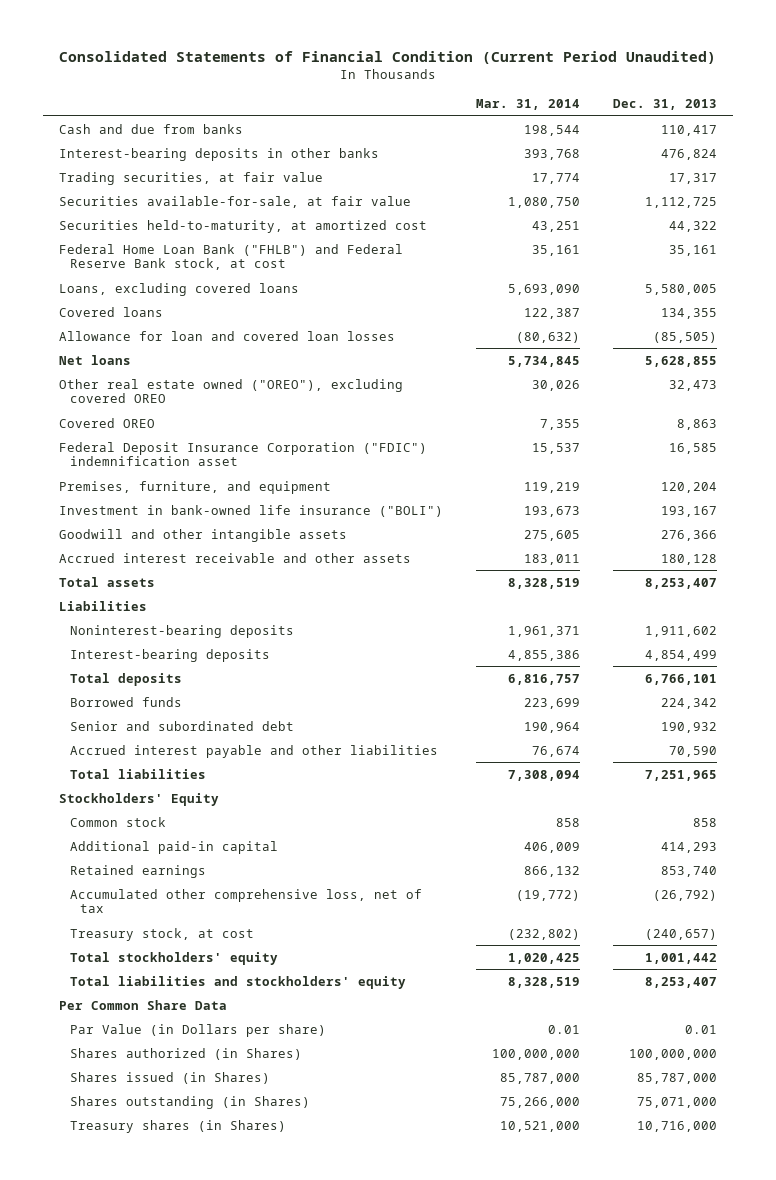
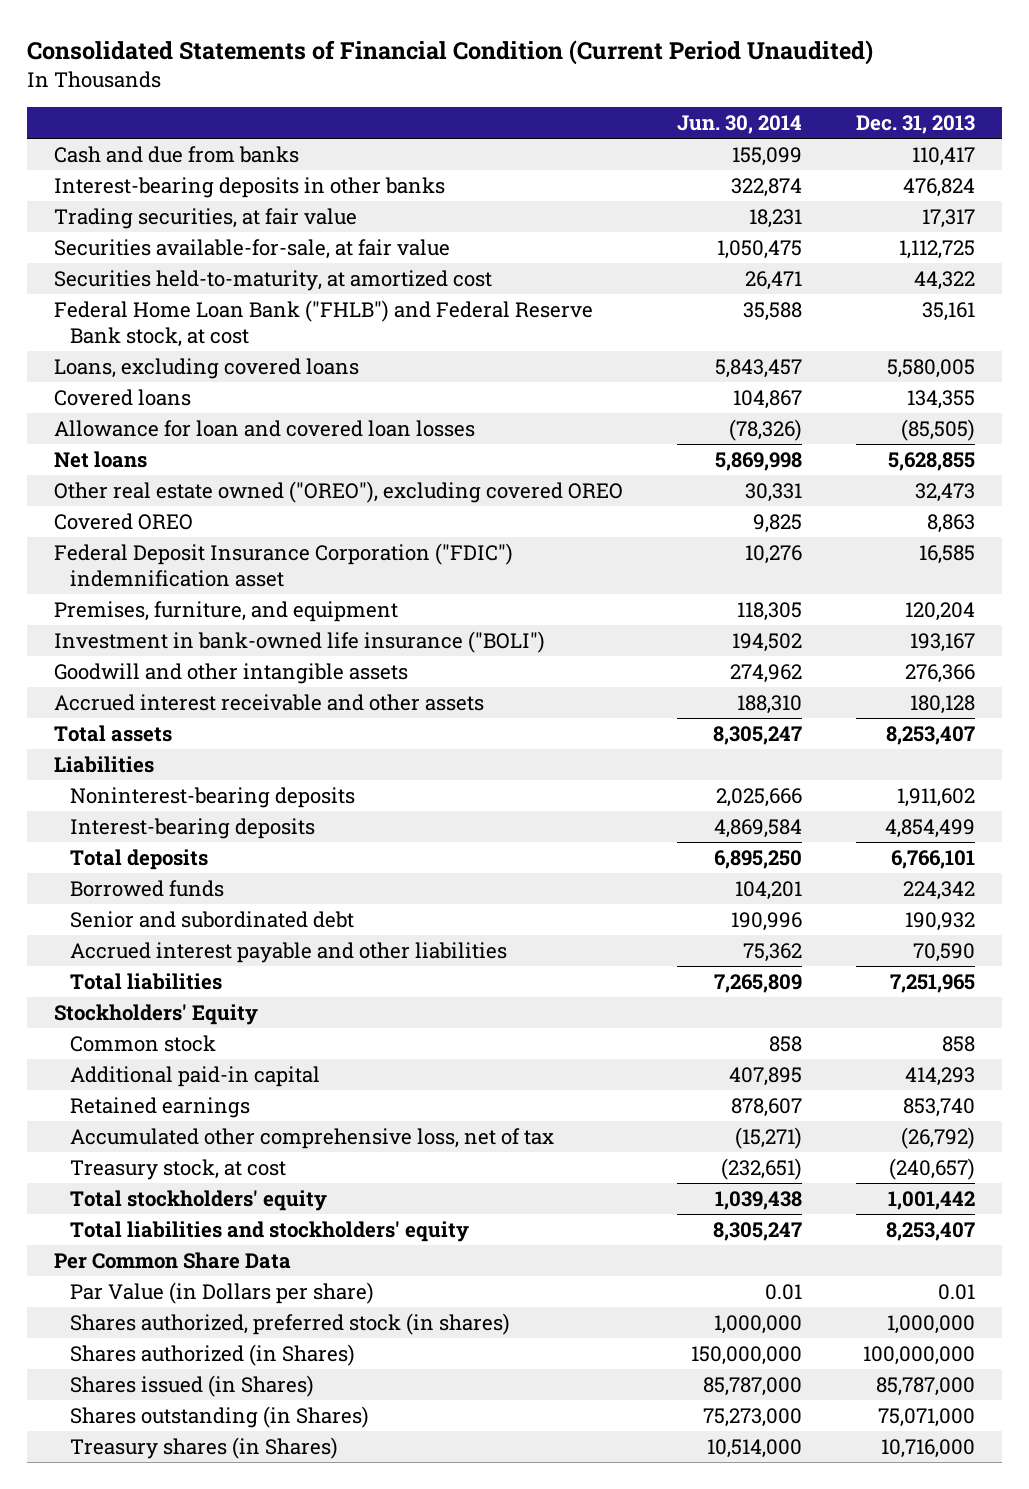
- | Mar. 31, 2014 | Dec. 31, 2013
+ | Jun. 30, 2014 | Dec. 31, 2013
+ Shares authorized, preferred stock (in shares) | 1,000,000 | 1,000,000

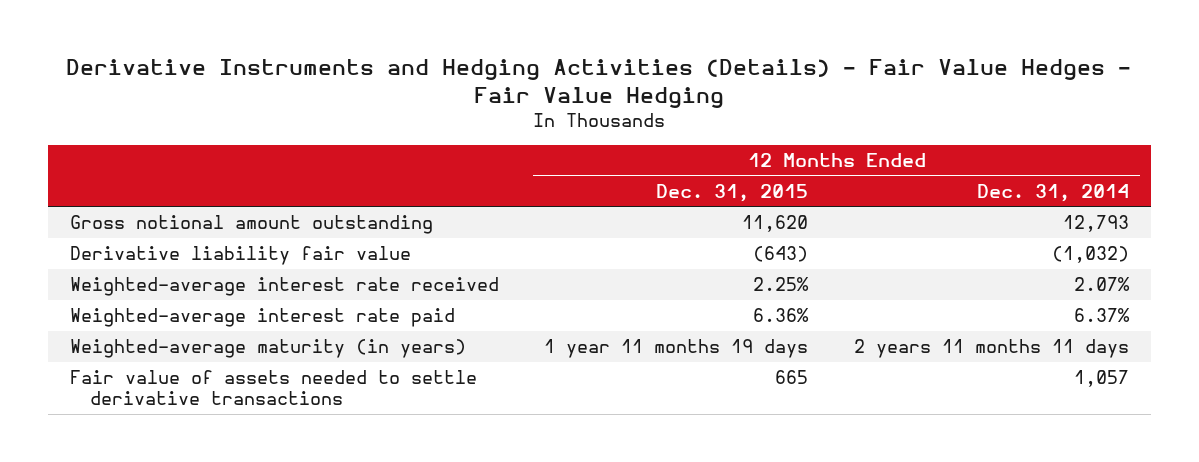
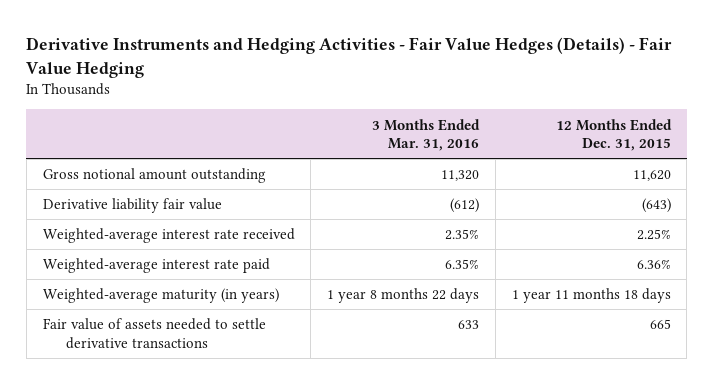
- Derivative Instruments and Hedging Activities (Details) - Fair Value Hedges - Fair Value Hedging
+ Derivative Instruments and Hedging Activities - Fair Value Hedges (Details) - Fair Value Hedging
- | 12 Months Ended Dec. 31, 2015 | 12 Months Ended Dec. 31, 2014
+ | 3 Months Ended Mar. 31, 2016 | 12 Months Ended Dec. 31, 2015
- Weighted-average maturity (in years) | 1 year 11 months 19 days | 2 years 11 months 11 days
+ Weighted-average maturity (in years) | 1 year 8 months 22 days | 1 year 11 months 18 days

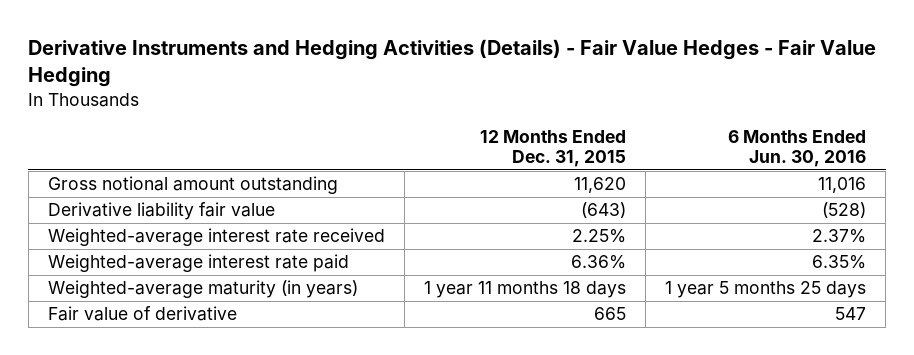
- Derivative Instruments and Hedging Activities - Fair Value Hedges (Details) - Fair Value Hedging
+ Derivative Instruments and Hedging Activities (Details) - Fair Value Hedges - Fair Value Hedging
- | 3 Months Ended Mar. 31, 2016 | 12 Months Ended Dec. 31, 2015
+ | 12 Months Ended Dec. 31, 2015 | 6 Months Ended Jun. 30, 2016
- Fair value of assets needed to settle derivative transactions | 633 | 665
+ Fair value of derivative | 665 | 547

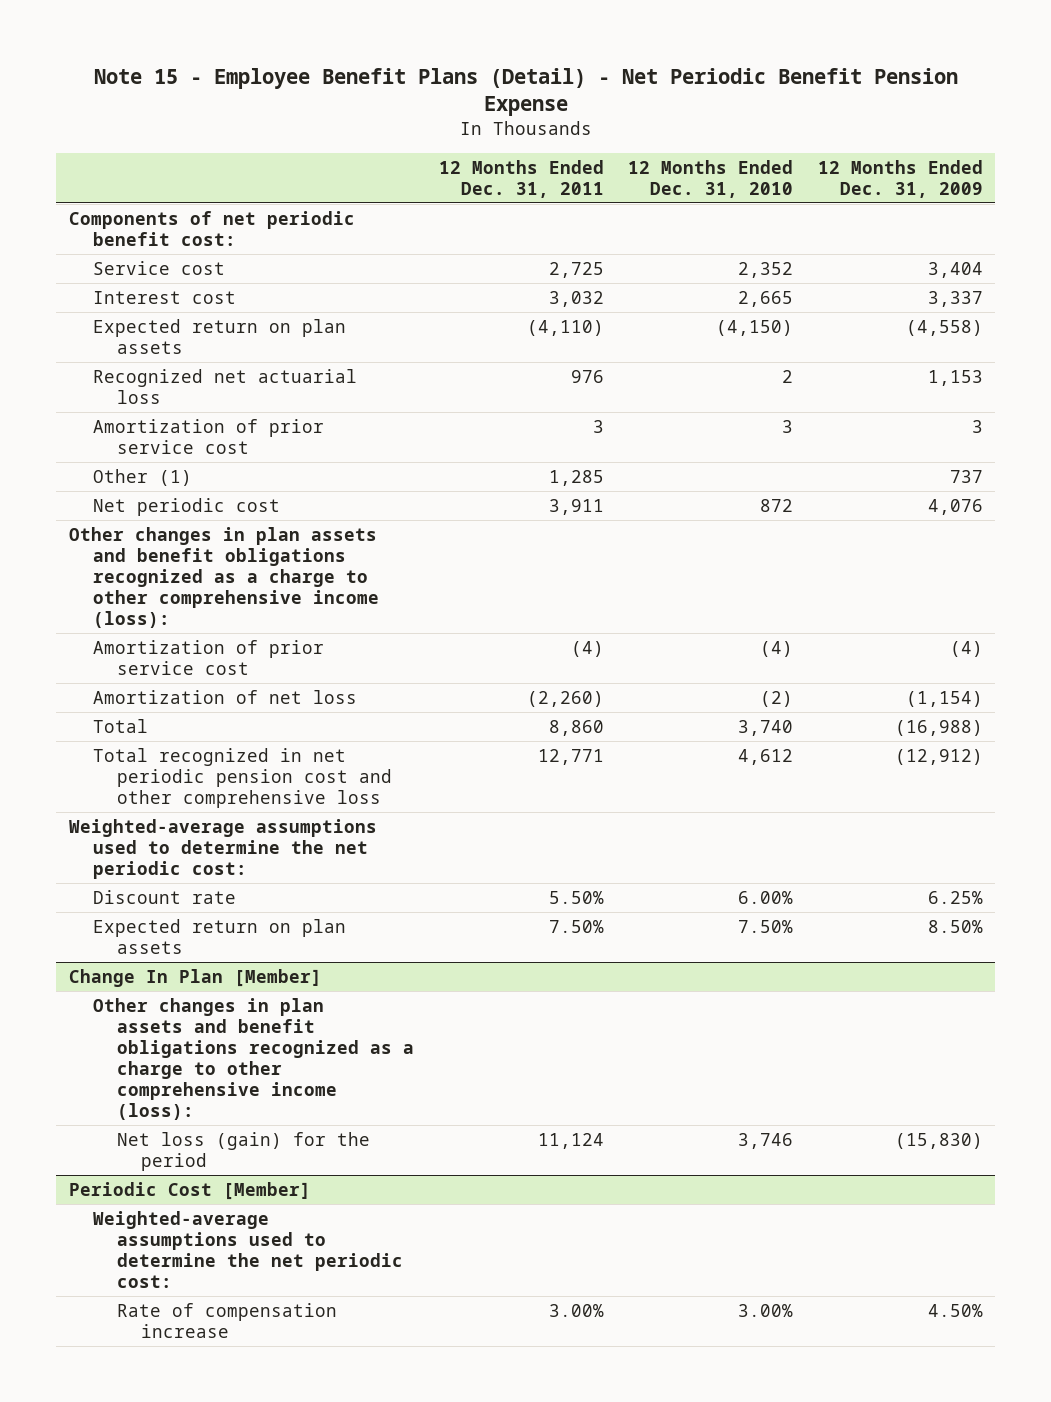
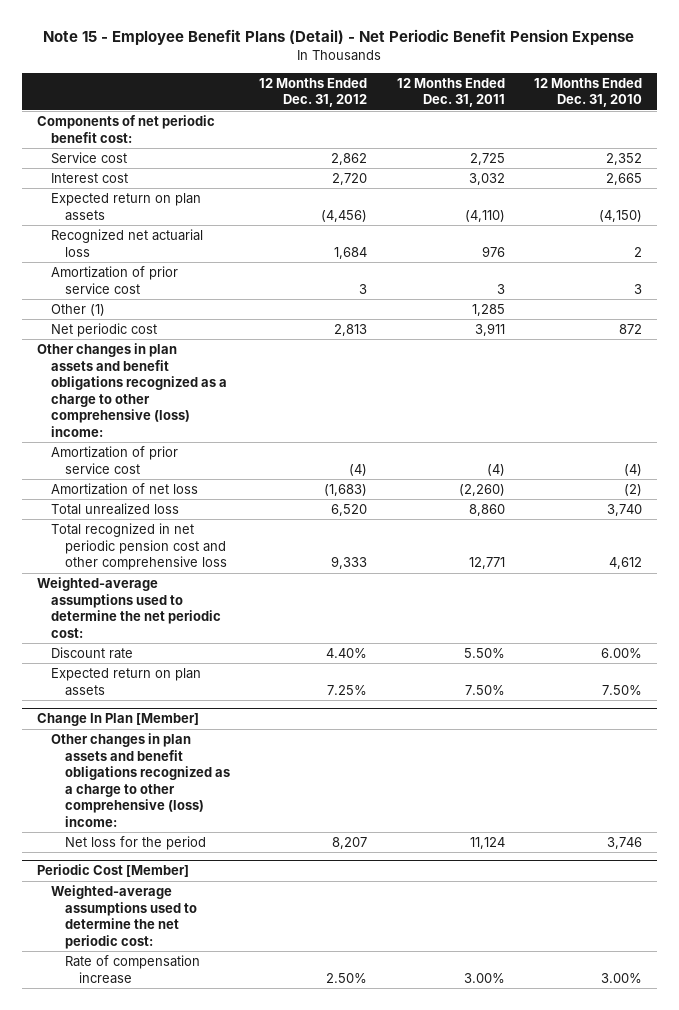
- | 12 Months Ended Dec. 31, 2011 | 12 Months Ended Dec. 31, 2010 | 12 Months Ended Dec. 31, 2009
+ | 12 Months Ended Dec. 31, 2012 | 12 Months Ended Dec. 31, 2011 | 12 Months Ended Dec. 31, 2010
- Other changes in plan assets and benefit obligations recognized as a charge to other comprehensive income (loss):
+ Other changes in plan assets and benefit obligations recognized as a charge to other comprehensive (loss) income:
- Total | 8,860 | 3,740 | (16,988)
+ Total unrealized loss | 6,520 | 8,860 | 3,740
@ Change In Plan [Member]
- Other changes in plan assets and benefit obligations recognized as a charge to other comprehensive income (loss):
- Net loss (gain) for the period | 11,124 | 3,746 | (15,830)
+ Other changes in plan assets and benefit obligations recognized as a charge to other comprehensive (loss) income:
+ Net loss for the period | 8,207 | 11,124 | 3,746

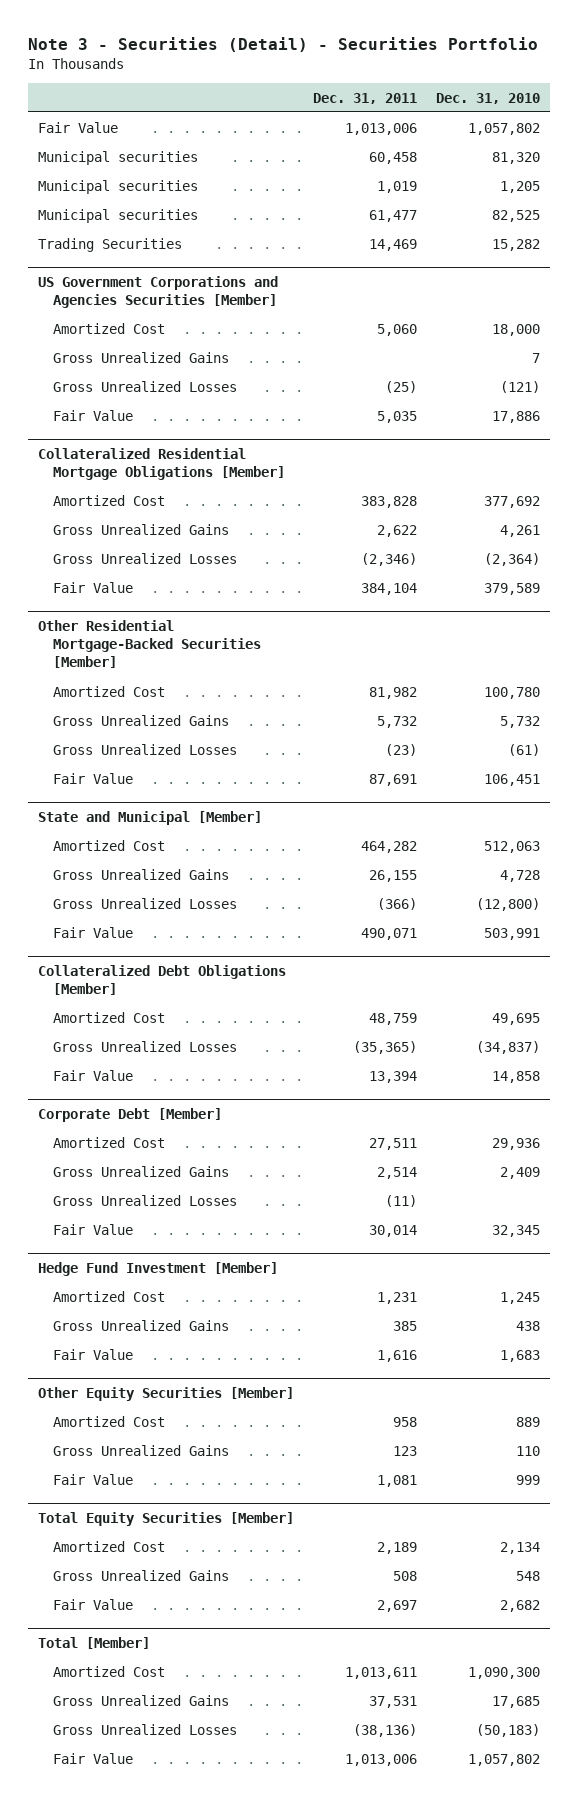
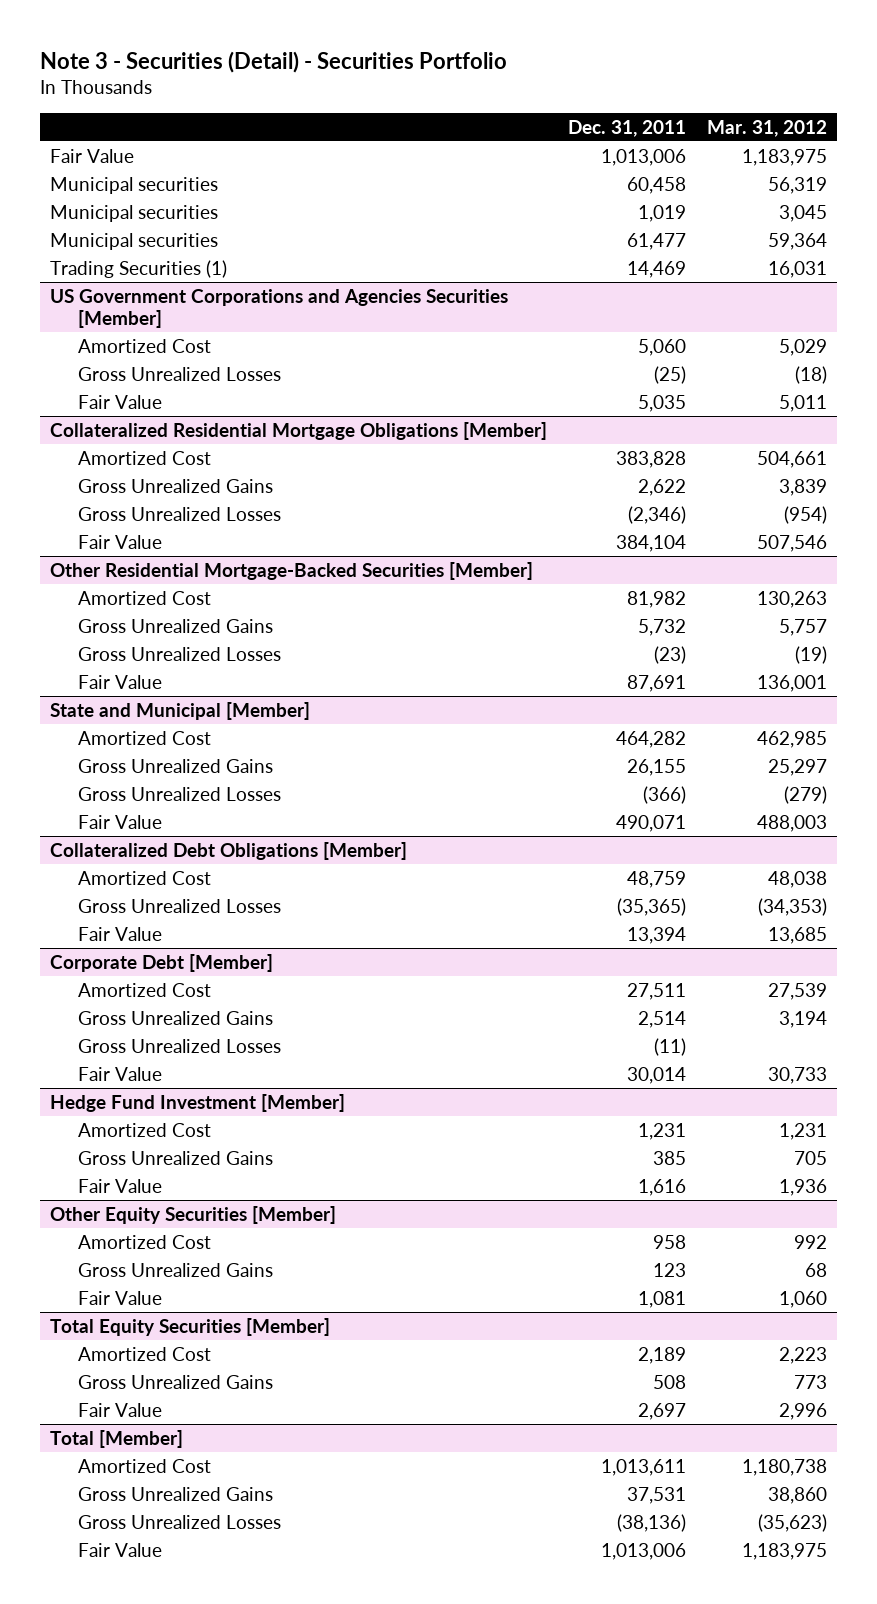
- | Dec. 31, 2011 | Dec. 31, 2010
+ | Dec. 31, 2011 | Mar. 31, 2012
- Trading Securities | 14,469 | 15,282
+ Trading Securities (1) | 14,469 | 16,031
@ US Government Corporations and Agencies Securities [Member]
- Gross Unrealized Gains | | 7

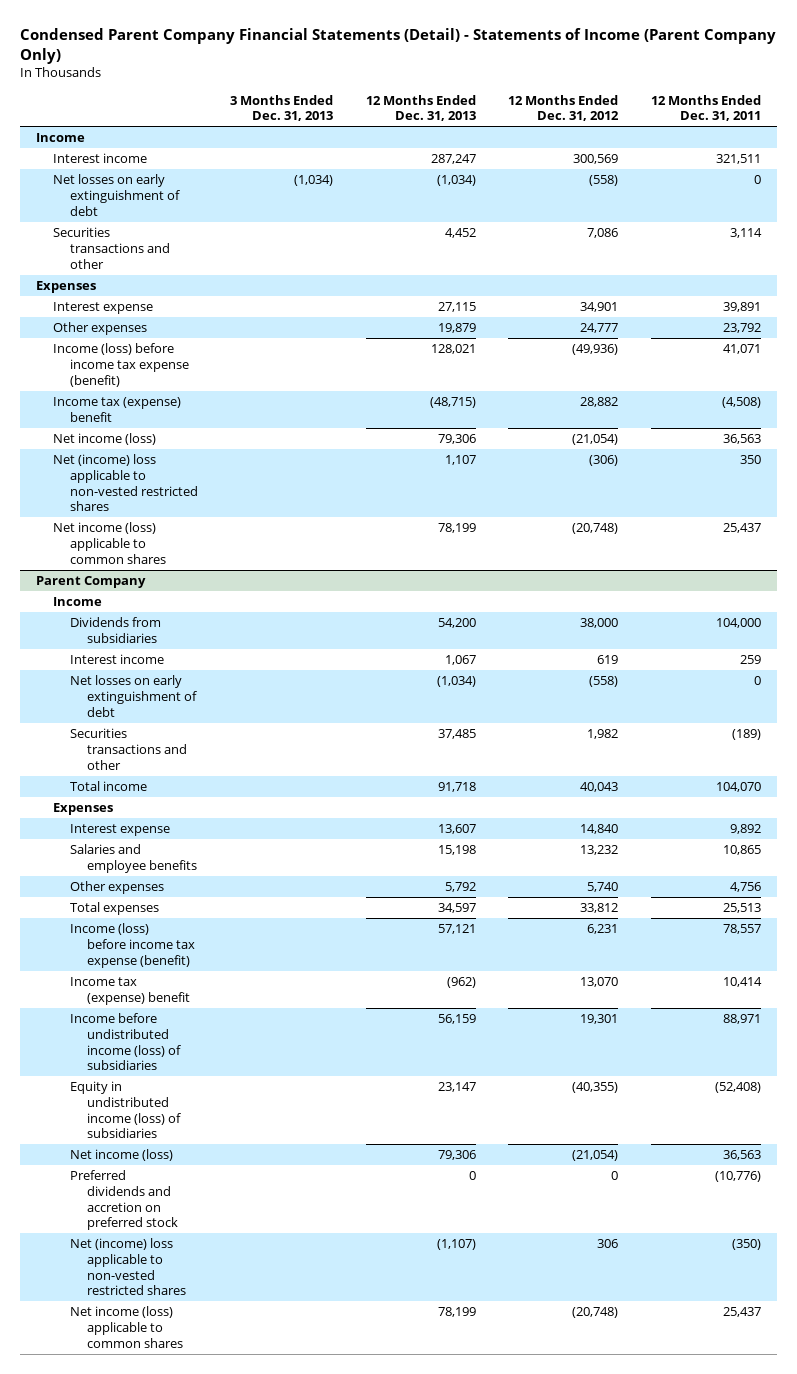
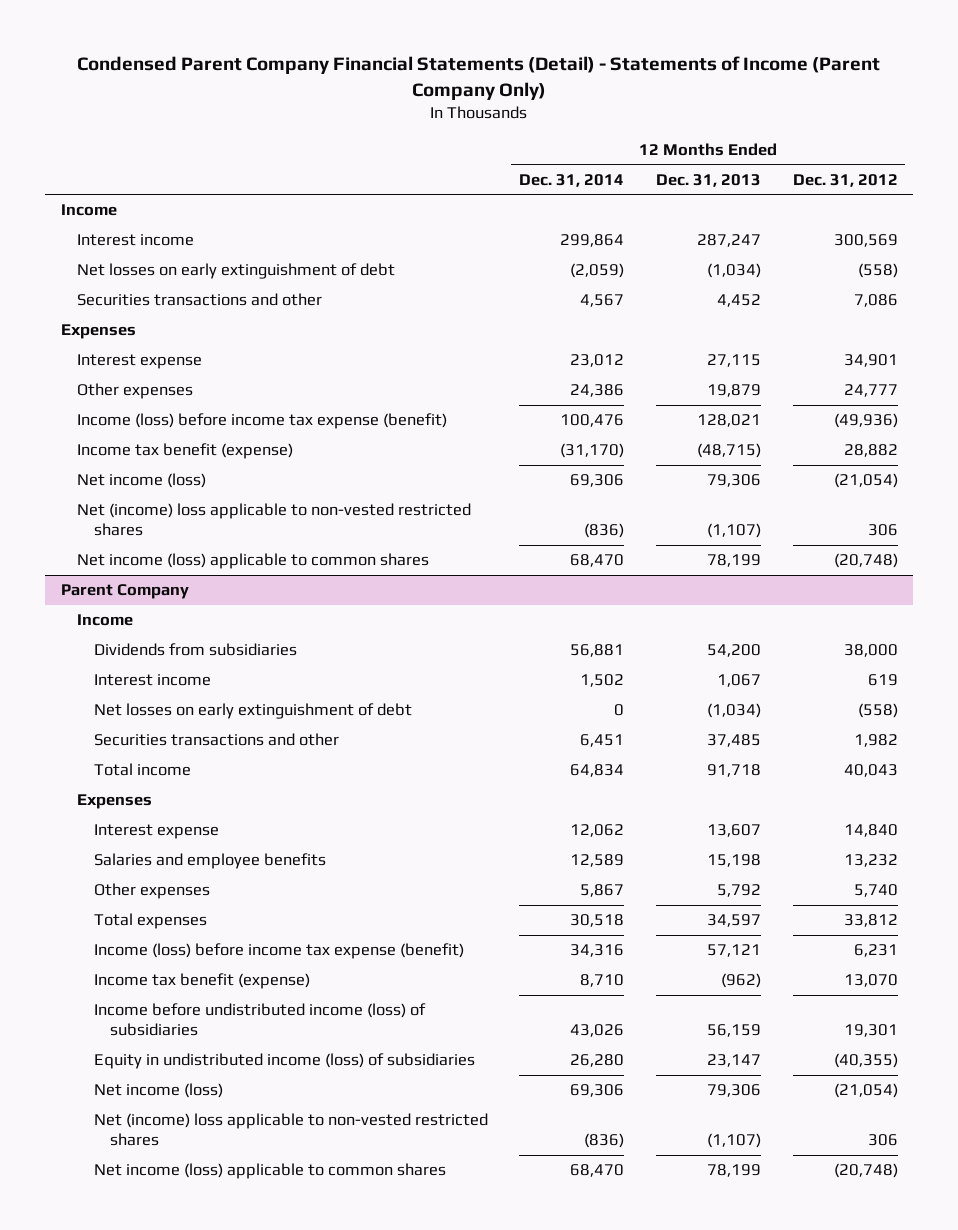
- | 3 Months Ended Dec. 31, 2013 | 12 Months Ended Dec. 31, 2013 | 12 Months Ended Dec. 31, 2012 | 12 Months Ended Dec. 31, 2011
+ | 12 Months Ended Dec. 31, 2014 | 12 Months Ended Dec. 31, 2013 | 12 Months Ended Dec. 31, 2012
- Income tax (expense) benefit | | (48,715) | 28,882 | (4,508)
+ Income tax benefit (expense) | (31,170) | (48,715) | 28,882
- Net (income) loss applicable to non-vested restricted shares | | 1,107 | (306) | 350
+ Net (income) loss applicable to non-vested restricted shares | (836) | (1,107) | 306
@ Parent Company
- Income tax (expense) benefit | | (962) | 13,070 | 10,414
+ Income tax benefit (expense) | 8,710 | (962) | 13,070
- Preferred dividends and accretion on preferred stock | | 0 | 0 | (10,776)

